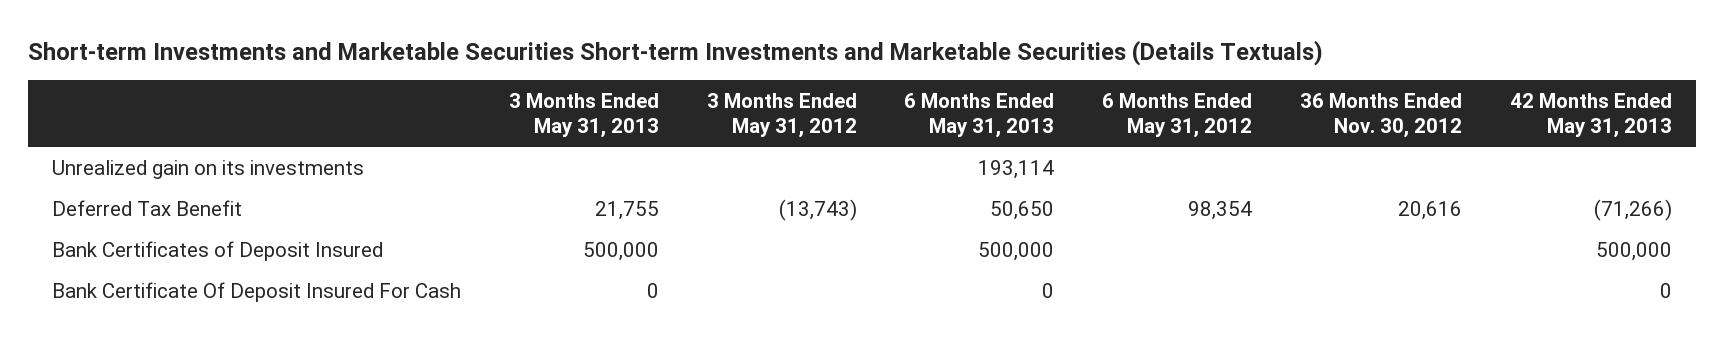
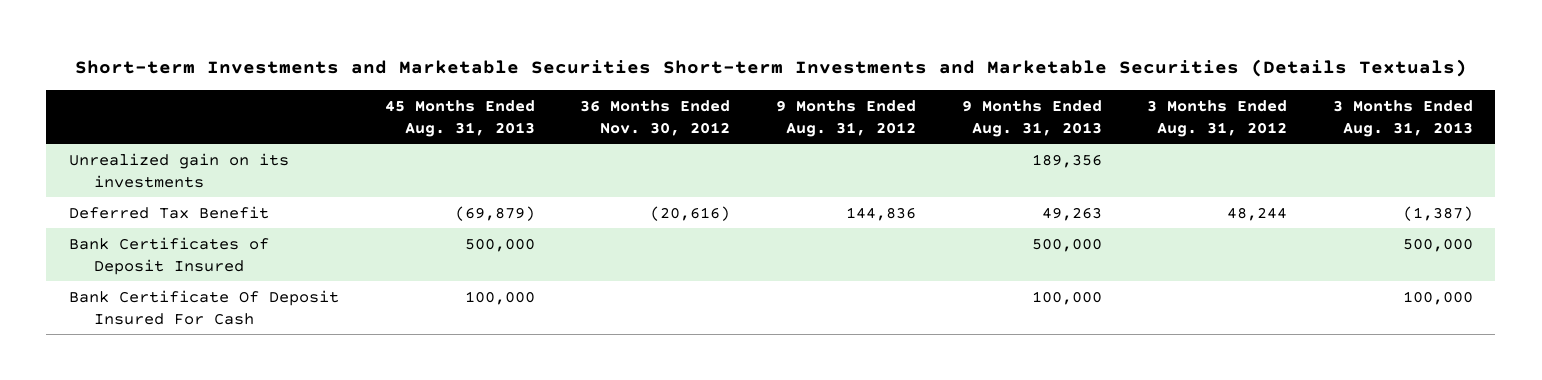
- | 3 Months Ended May 31, 2013 | 3 Months Ended May 31, 2012 | 6 Months Ended May 31, 2013 | 6 Months Ended May 31, 2012 | 36 Months Ended Nov. 30, 2012 | 42 Months Ended May 31, 2013
+ | 45 Months Ended Aug. 31, 2013 | 36 Months Ended Nov. 30, 2012 | 9 Months Ended Aug. 31, 2012 | 9 Months Ended Aug. 31, 2013 | 3 Months Ended Aug. 31, 2012 | 3 Months Ended Aug. 31, 2013
- Deferred Tax Benefit | 21,755 | (13,743) | 50,650 | 98,354 | 20,616 | (71,266)
+ Deferred Tax Benefit | (69,879) | (20,616) | 144,836 | 49,263 | 48,244 | (1,387)

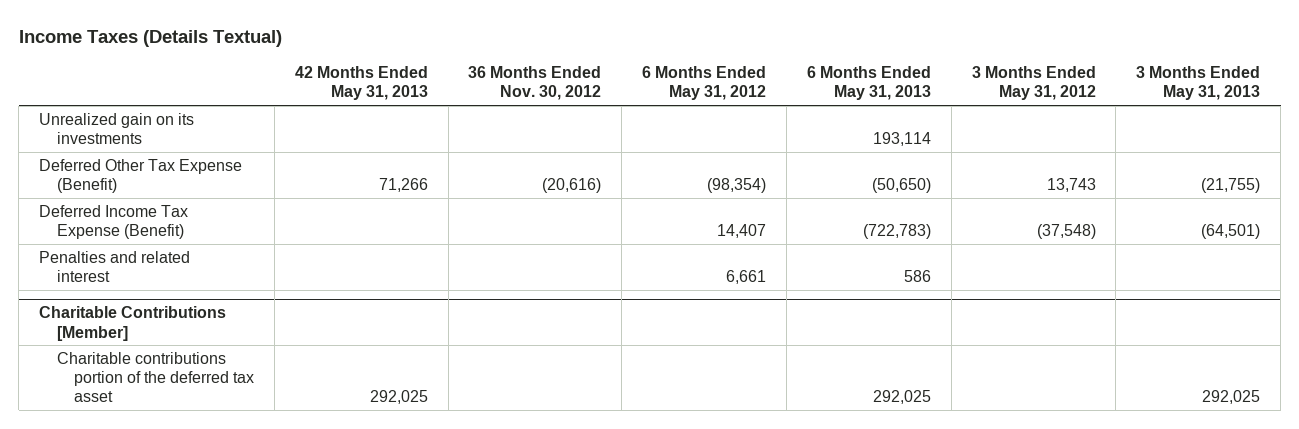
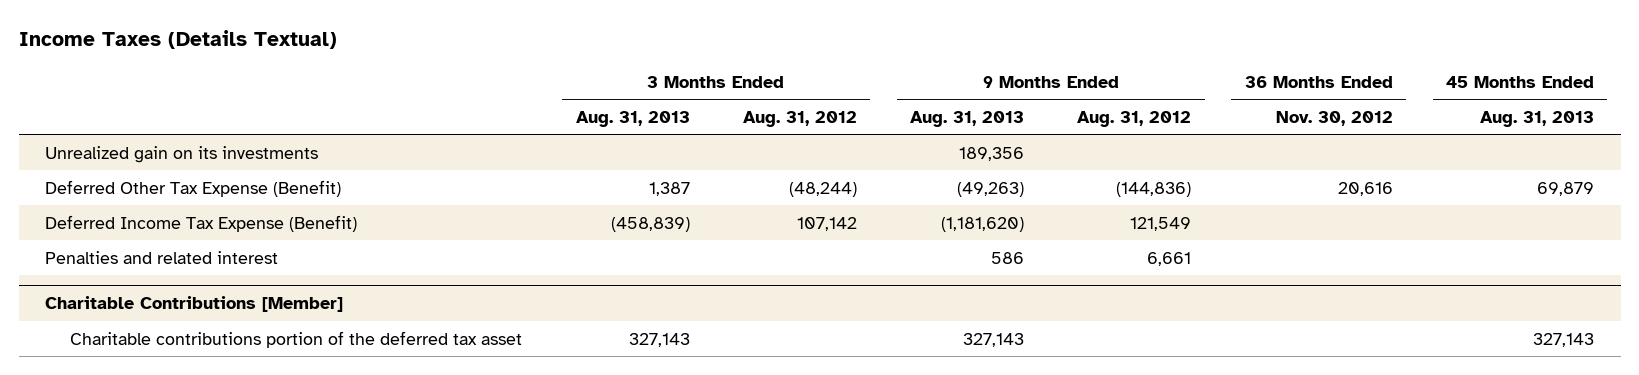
- | 42 Months Ended May 31, 2013 | 36 Months Ended Nov. 30, 2012 | 6 Months Ended May 31, 2012 | 6 Months Ended May 31, 2013 | 3 Months Ended May 31, 2012 | 3 Months Ended May 31, 2013
+ | 3 Months Ended Aug. 31, 2013 | 3 Months Ended Aug. 31, 2012 | 9 Months Ended Aug. 31, 2013 | 9 Months Ended Aug. 31, 2012 | 36 Months Ended Nov. 30, 2012 | 45 Months Ended Aug. 31, 2013
- Deferred Other Tax Expense (Benefit) | 71,266 | (20,616) | (98,354) | (50,650) | 13,743 | (21,755)
+ Deferred Other Tax Expense (Benefit) | 1,387 | (48,244) | (49,263) | (144,836) | 20,616 | 69,879

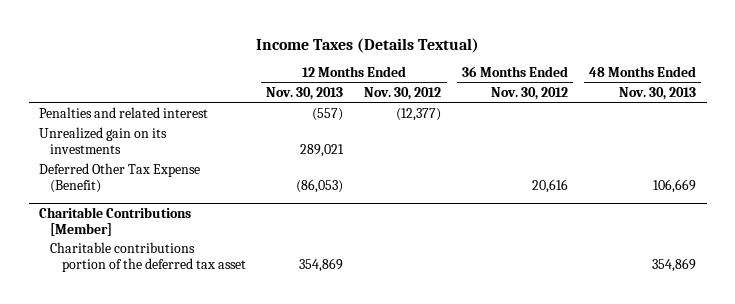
- | 3 Months Ended Aug. 31, 2013 | 3 Months Ended Aug. 31, 2012 | 9 Months Ended Aug. 31, 2013 | 9 Months Ended Aug. 31, 2012 | 36 Months Ended Nov. 30, 2012 | 45 Months Ended Aug. 31, 2013
+ | 12 Months Ended Nov. 30, 2013 | 12 Months Ended Nov. 30, 2012 | 36 Months Ended Nov. 30, 2012 | 48 Months Ended Nov. 30, 2013
moved up: Penalties and related interest | (557) | (12,377) | |
- Deferred Income Tax Expense (Benefit) | (458,839) | 107,142 | (1,181,620) | 121,549 | |

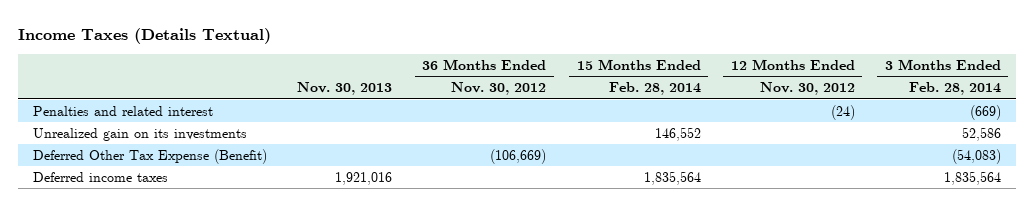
- | 12 Months Ended Nov. 30, 2013 | 12 Months Ended Nov. 30, 2012 | 36 Months Ended Nov. 30, 2012 | 48 Months Ended Nov. 30, 2013
+ | Nov. 30, 2013 | 36 Months Ended Nov. 30, 2012 | 15 Months Ended Feb. 28, 2014 | 12 Months Ended Nov. 30, 2012 | 3 Months Ended Feb. 28, 2014
- Penalties and related interest | (557) | (12,377) | |
+ Penalties and related interest | | | | (24) | (669)
- Deferred Other Tax Expense (Benefit) | (86,053) | | 20,616 | 106,669
- Charitable Contributions [Member]
- Charitable contributions portion of the deferred tax asset | 354,869 | | | 354,869
+ Deferred Other Tax Expense (Benefit) | | (106,669) | | | (54,083)
+ Deferred income taxes | 1,921,016 | | 1,835,564 | | 1,835,564

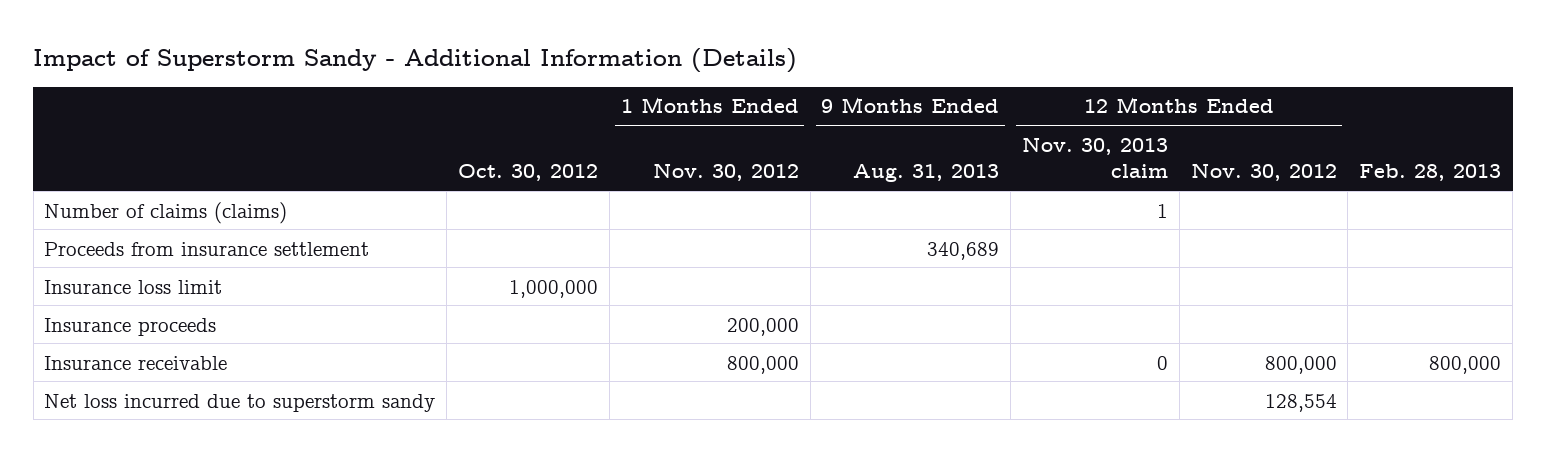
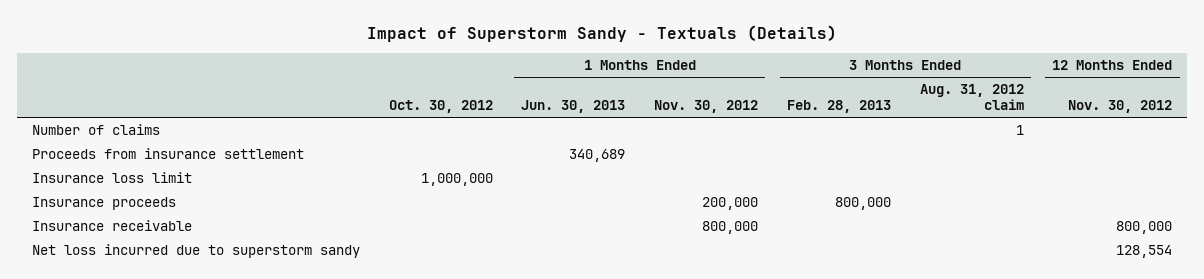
- Impact of Superstorm Sandy - Additional Information (Details)
+ Impact of Superstorm Sandy - Textuals (Details)
- | Oct. 30, 2012 | 1 Months Ended Nov. 30, 2012 | 9 Months Ended Aug. 31, 2013 | 12 Months Ended Nov. 30, 2013 claim | 12 Months Ended Nov. 30, 2012 | Feb. 28, 2013
+ | Oct. 30, 2012 | 1 Months Ended Jun. 30, 2013 | 1 Months Ended Nov. 30, 2012 | 3 Months Ended Feb. 28, 2013 | 3 Months Ended Aug. 31, 2012 claim | 12 Months Ended Nov. 30, 2012
- Number of claims (claims) | | | | 1 | |
+ Number of claims | | | | | 1 |

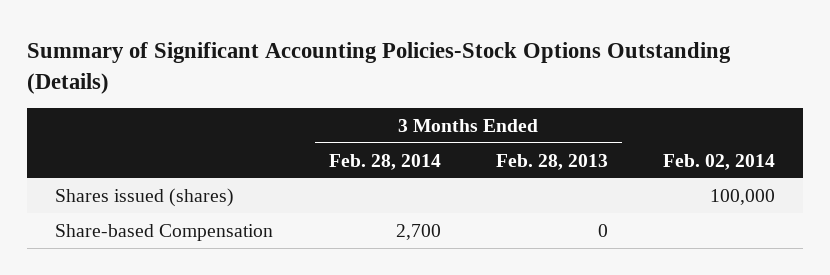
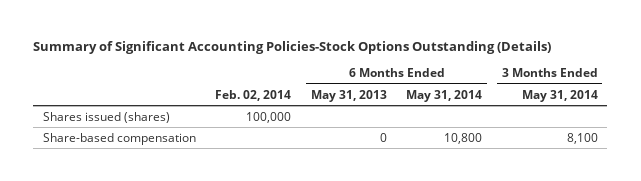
- | 3 Months Ended Feb. 28, 2014 | 3 Months Ended Feb. 28, 2013 | Feb. 02, 2014
+ | Feb. 02, 2014 | 6 Months Ended May 31, 2013 | 6 Months Ended May 31, 2014 | 3 Months Ended May 31, 2014
- Share-based Compensation | 2,700 | 0 |
+ Share-based compensation | | 0 | 10,800 | 8,100

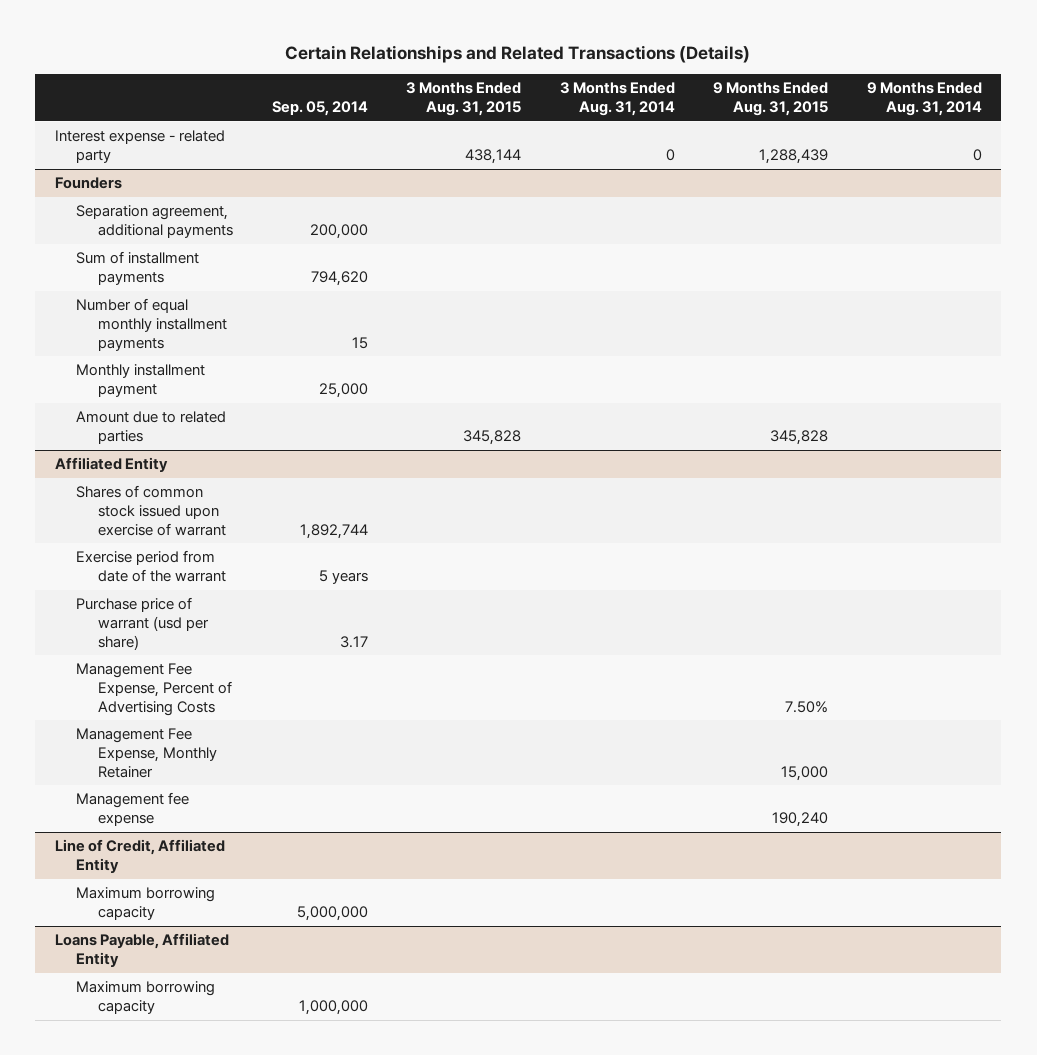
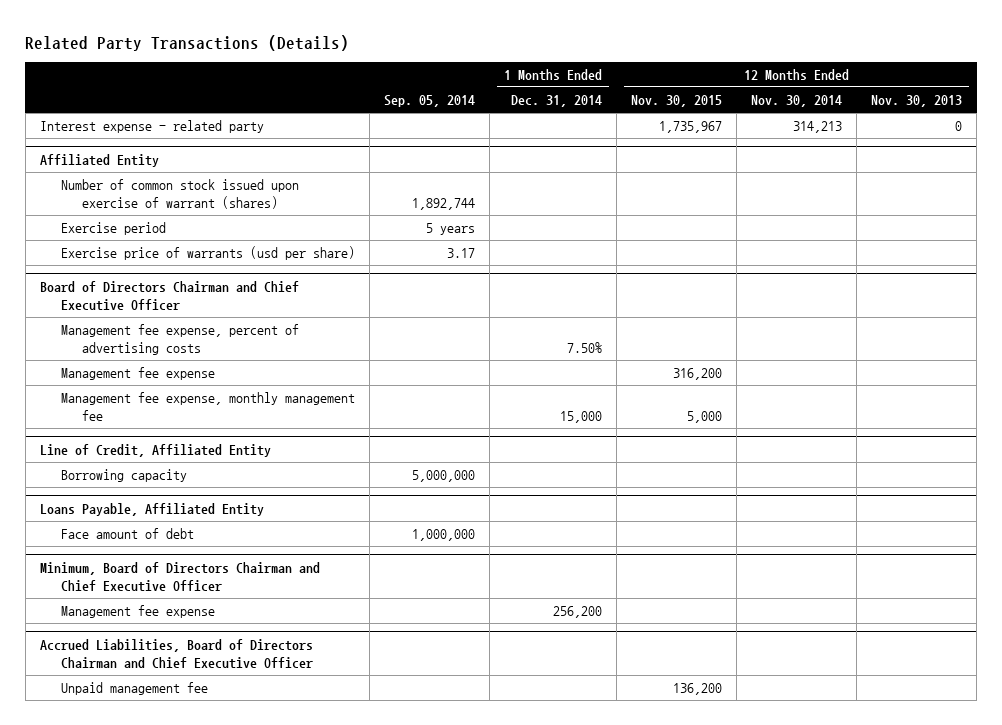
- Certain Relationships and Related Transactions (Details)
+ Related Party Transactions (Details)
- | Sep. 05, 2014 | 3 Months Ended Aug. 31, 2015 | 3 Months Ended Aug. 31, 2014 | 9 Months Ended Aug. 31, 2015 | 9 Months Ended Aug. 31, 2014
+ | Sep. 05, 2014 | 1 Months Ended Dec. 31, 2014 | 12 Months Ended Nov. 30, 2015 | 12 Months Ended Nov. 30, 2014 | 12 Months Ended Nov. 30, 2013
- Founders
- Separation agreement, additional payments | 200,000 | | | |
- Sum of installment payments | 794,620 | | | |
- Number of equal monthly installment payments | 15 | | | |
- Monthly installment payment | 25,000 | | | |
- Amount due to related parties | | 345,828 | | 345,828 |
@ Affiliated Entity
- Shares of common stock issued upon exercise of warrant | 1,892,744 | | | |
- Exercise period from date of the warrant | 5 years | | | |
- Purchase price of warrant (usd per share) | 3.17 | | | |
- Management Fee Expense, Percent of Advertising Costs | | | | 7.50% |
- Management Fee Expense, Monthly Retainer | | | | 15,000 |
- Management fee expense | | | | 190,240 |
+ Number of common stock issued upon exercise of warrant (shares) | 1,892,744 | | | |
+ Exercise period | 5 years | | | |
+ Exercise price of warrants (usd per share) | 3.17 | | | |
+ Board of Directors Chairman and Chief Executive Officer
+ Management fee expense, percent of advertising costs | | 7.50% | | |
+ Management fee expense | | | 316,200 | |
+ Management fee expense, monthly management fee | | 15,000 | 5,000 | |
@ Line of Credit, Affiliated Entity
- Maximum borrowing capacity | 5,000,000 | | | |
+ Borrowing capacity | 5,000,000 | | | |
@ Loans Payable, Affiliated Entity
- Maximum borrowing capacity | 1,000,000 | | | |
+ Face amount of debt | 1,000,000 | | | |
+ Minimum, Board of Directors Chairman and Chief Executive Officer
+ Management fee expense | | 256,200 | | |
+ Accrued Liabilities, Board of Directors Chairman and Chief Executive Officer
+ Unpaid management fee | | | 136,200 | |

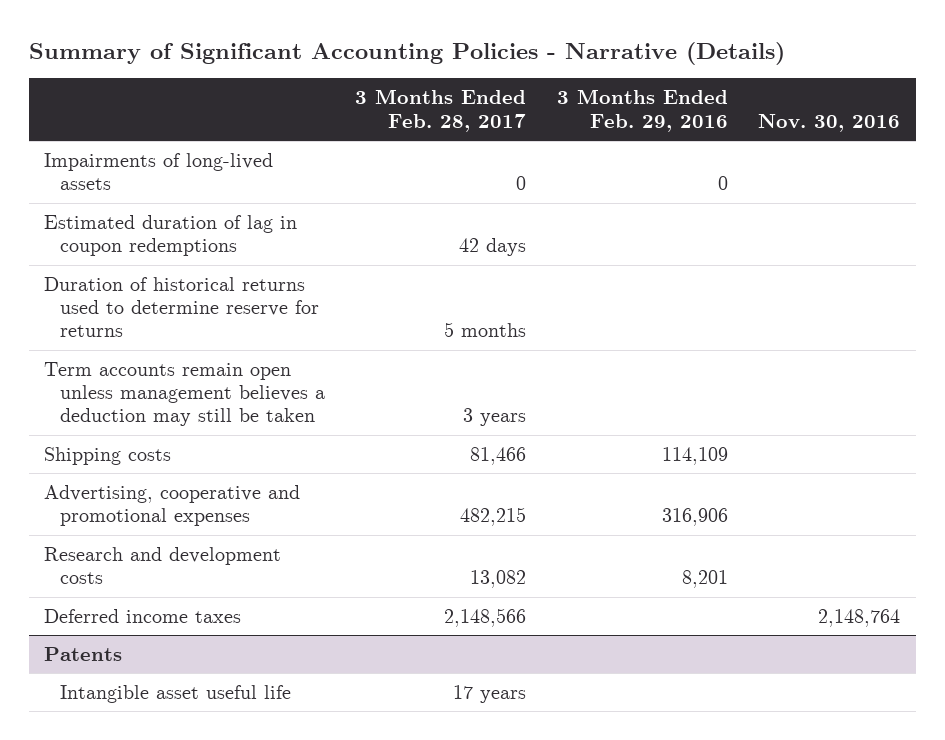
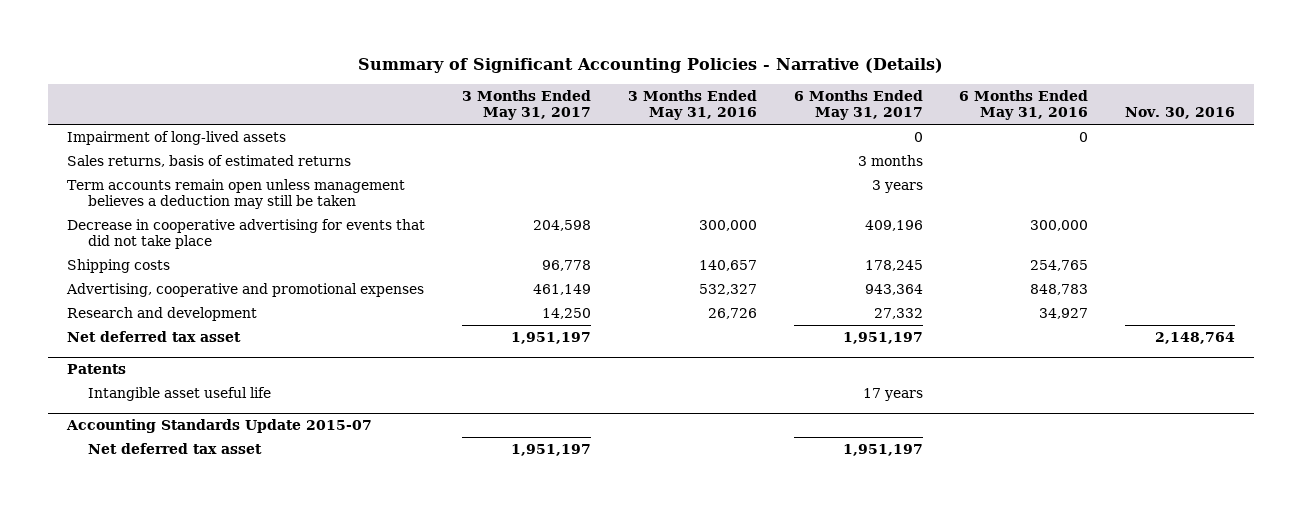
- | 3 Months Ended Feb. 28, 2017 | 3 Months Ended Feb. 29, 2016 | Nov. 30, 2016
+ | 3 Months Ended May 31, 2017 | 3 Months Ended May 31, 2016 | 6 Months Ended May 31, 2017 | 6 Months Ended May 31, 2016 | Nov. 30, 2016
- Impairments of long-lived assets | 0 | 0 |
- Estimated duration of lag in coupon redemptions | 42 days | |
- Duration of historical returns used to determine reserve for returns | 5 months | |
+ Impairment of long-lived assets | | | 0 | 0 |
+ Sales returns, basis of estimated returns | | | 3 months | |
+ Decrease in cooperative advertising for events that did not take place | 204,598 | 300,000 | 409,196 | 300,000 |
- Research and development costs | 13,082 | 8,201 |
- Deferred income taxes | 2,148,566 | | 2,148,764
+ Research and development | 14,250 | 26,726 | 27,332 | 34,927 |
+ Net deferred tax asset | 1,951,197 | | 1,951,197 | | 2,148,764
+ Accounting Standards Update 2015-07
+ Net deferred tax asset | 1,951,197 | | 1,951,197 | |

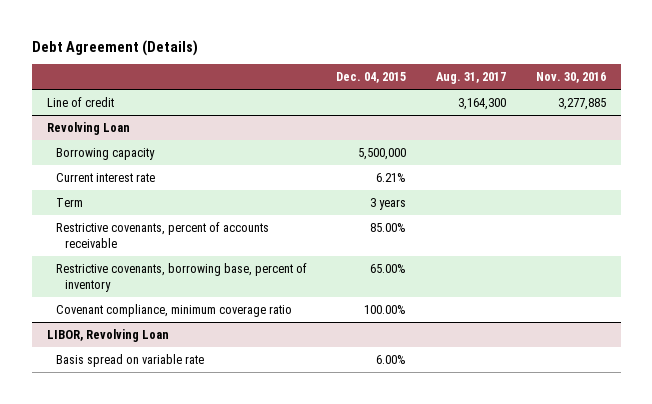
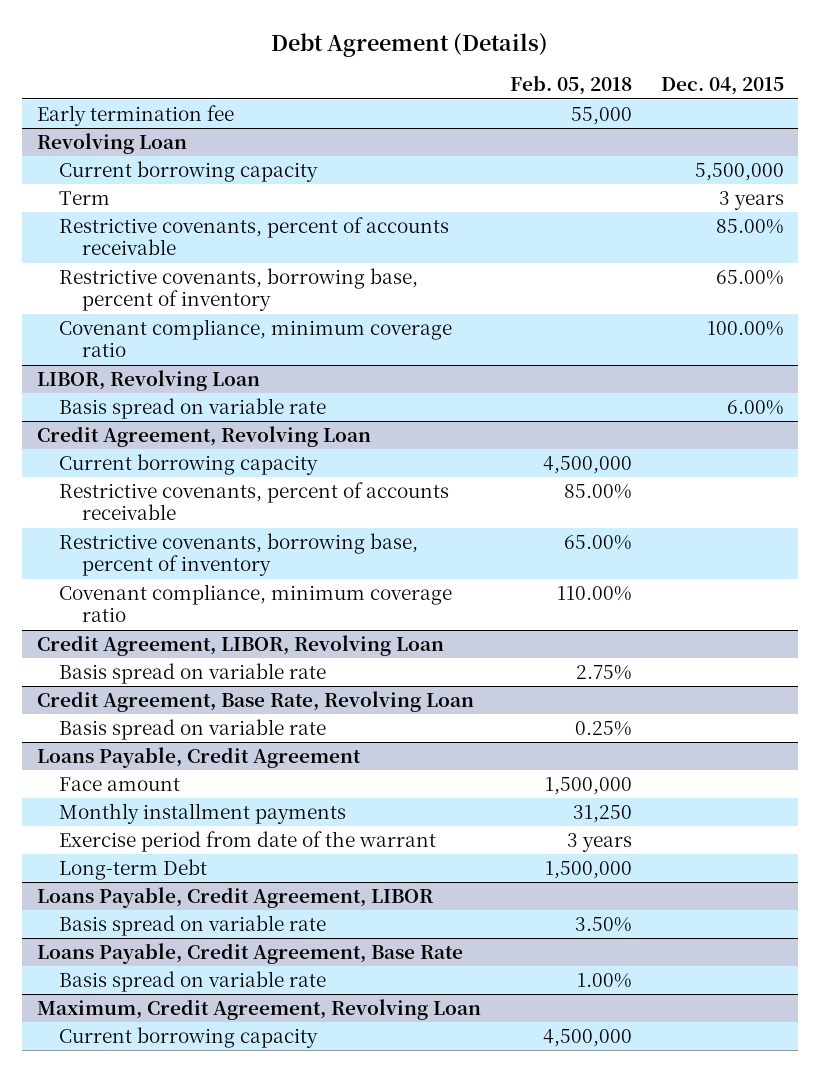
- | Dec. 04, 2015 | Aug. 31, 2017 | Nov. 30, 2016
+ | Feb. 05, 2018 | Dec. 04, 2015
- Line of credit | | 3,164,300 | 3,277,885
+ Early termination fee | 55,000 |
@ Revolving Loan
- Borrowing capacity | 5,500,000 | |
- Current interest rate | 6.21% | |
+ Current borrowing capacity | | 5,500,000
+ Credit Agreement, Revolving Loan
+ Current borrowing capacity | 4,500,000 |
+ Restrictive covenants, percent of accounts receivable | 85.00% |
+ Restrictive covenants, borrowing base, percent of inventory | 65.00% |
+ Covenant compliance, minimum coverage ratio | 110.00% |
+ Credit Agreement, LIBOR, Revolving Loan
+ Basis spread on variable rate | 2.75% |
+ Credit Agreement, Base Rate, Revolving Loan
+ Basis spread on variable rate | 0.25% |
+ Loans Payable, Credit Agreement
+ Face amount | 1,500,000 |
+ Monthly installment payments | 31,250 |
+ Exercise period from date of the warrant | 3 years |
+ Long-term Debt | 1,500,000 |
+ Loans Payable, Credit Agreement, LIBOR
+ Basis spread on variable rate | 3.50% |
+ Loans Payable, Credit Agreement, Base Rate
+ Basis spread on variable rate | 1.00% |
+ Maximum, Credit Agreement, Revolving Loan
+ Current borrowing capacity | 4,500,000 |

